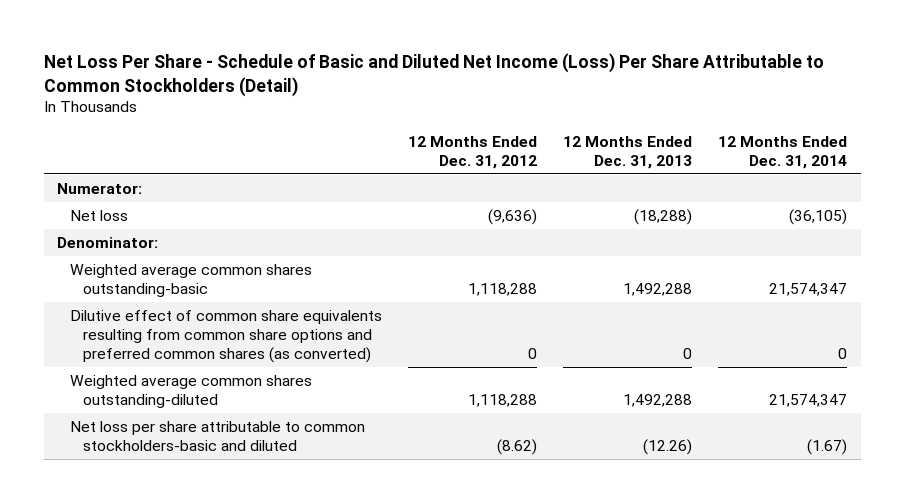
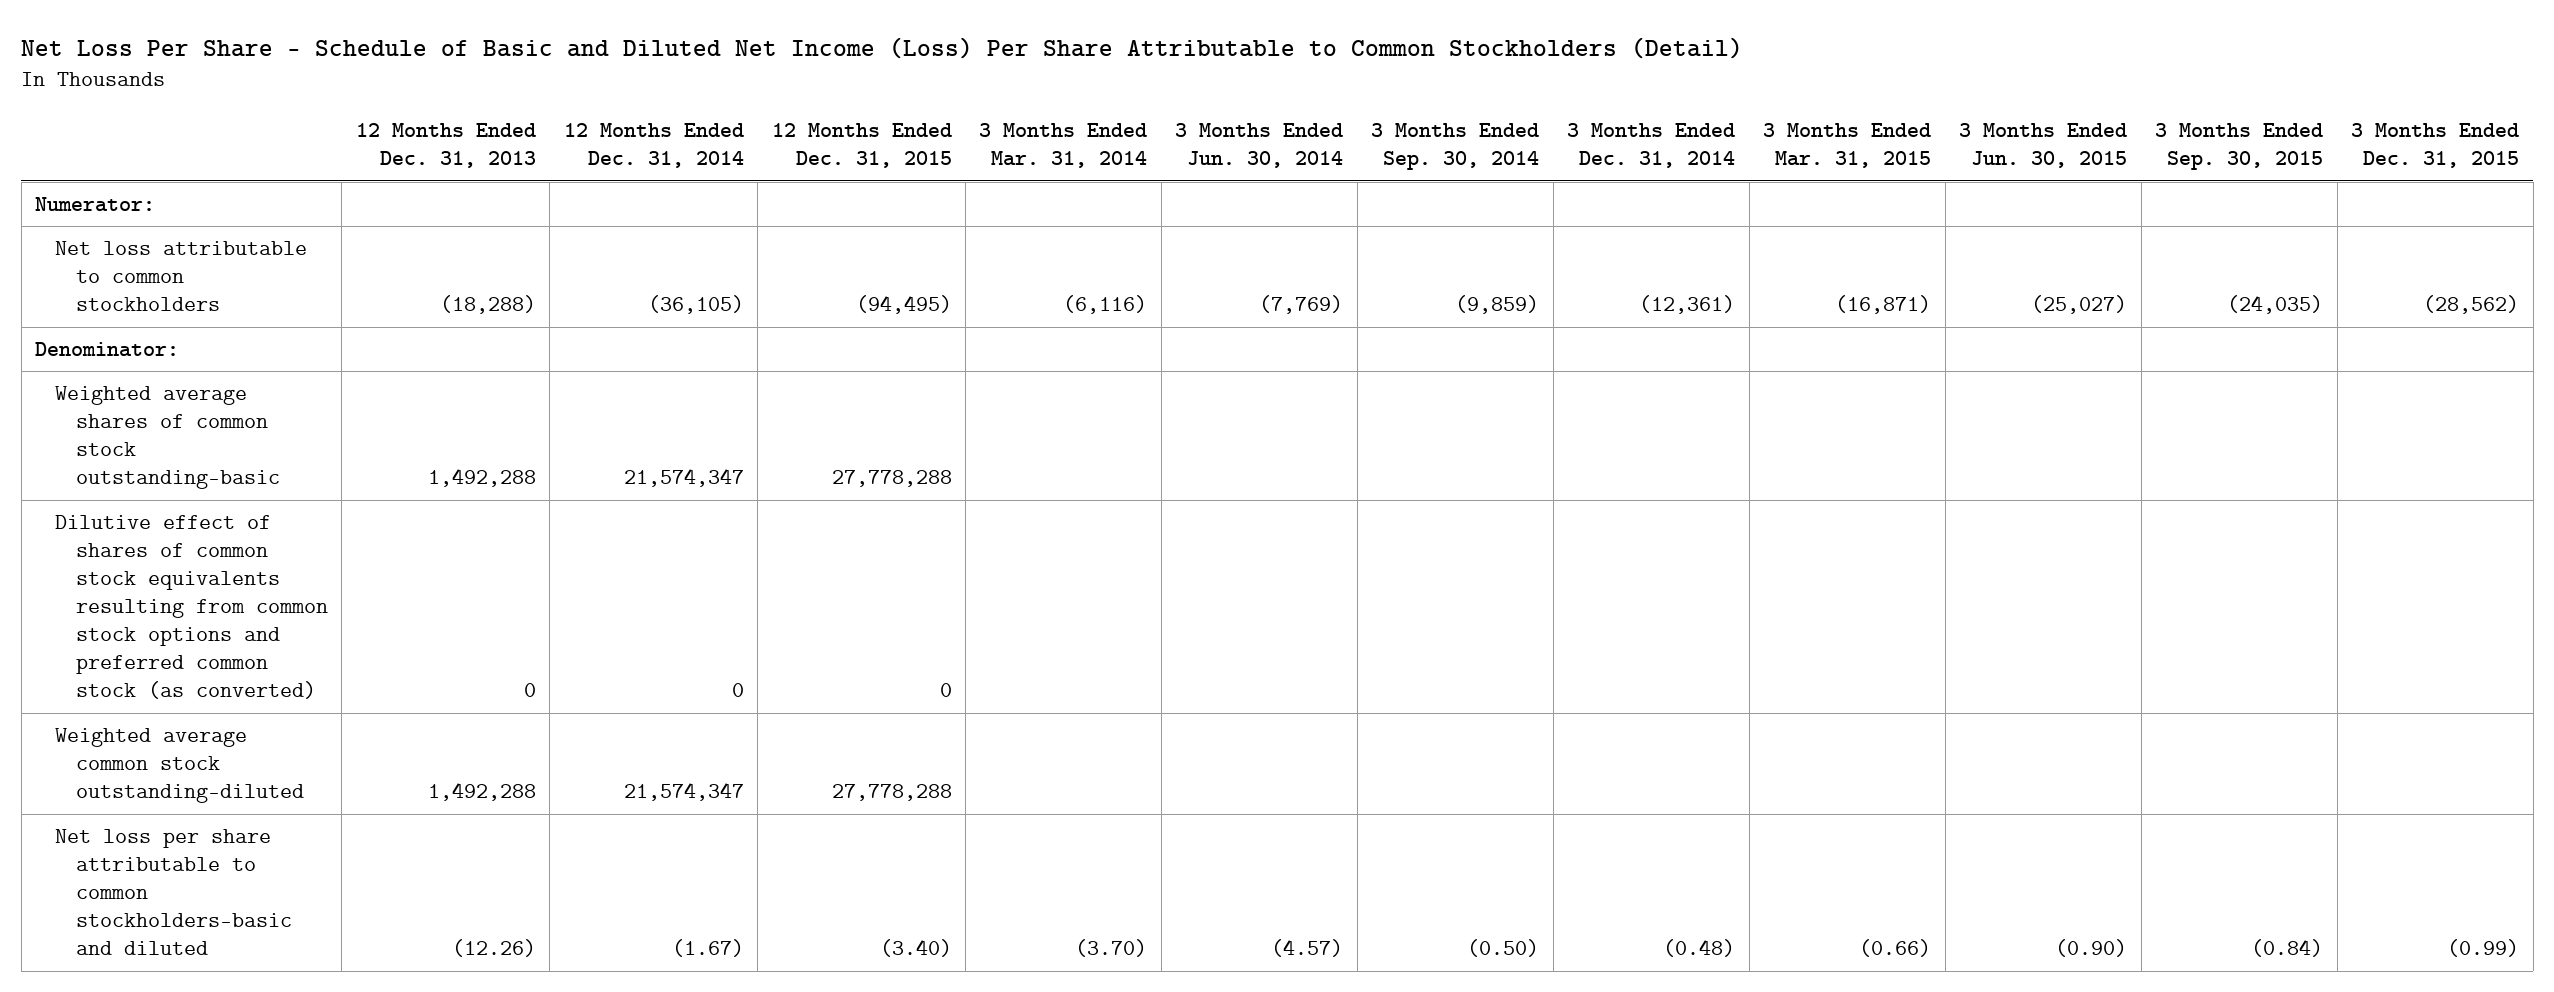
- | 12 Months Ended Dec. 31, 2012 | 12 Months Ended Dec. 31, 2013 | 12 Months Ended Dec. 31, 2014
+ | 12 Months Ended Dec. 31, 2013 | 12 Months Ended Dec. 31, 2014 | 12 Months Ended Dec. 31, 2015 | 3 Months Ended Mar. 31, 2014 | 3 Months Ended Jun. 30, 2014 | 3 Months Ended Sep. 30, 2014 | 3 Months Ended Dec. 31, 2014 | 3 Months Ended Mar. 31, 2015 | 3 Months Ended Jun. 30, 2015 | 3 Months Ended Sep. 30, 2015 | 3 Months Ended Dec. 31, 2015
- Net loss | (9,636) | (18,288) | (36,105)
+ Net loss attributable to common stockholders | (18,288) | (36,105) | (94,495) | (6,116) | (7,769) | (9,859) | (12,361) | (16,871) | (25,027) | (24,035) | (28,562)
- Weighted average common shares outstanding-basic | 1,118,288 | 1,492,288 | 21,574,347
- Dilutive effect of common share equivalents resulting from common share options and preferred common shares (as converted) | 0 | 0 | 0
- Weighted average common shares outstanding-diluted | 1,118,288 | 1,492,288 | 21,574,347
+ Weighted average shares of common stock outstanding-basic | 1,492,288 | 21,574,347 | 27,778,288 | | | | | | | |
+ Dilutive effect of shares of common stock equivalents resulting from common stock options and preferred common stock (as converted) | 0 | 0 | 0 | | | | | | | |
+ Weighted average common stock outstanding-diluted | 1,492,288 | 21,574,347 | 27,778,288 | | | | | | | |

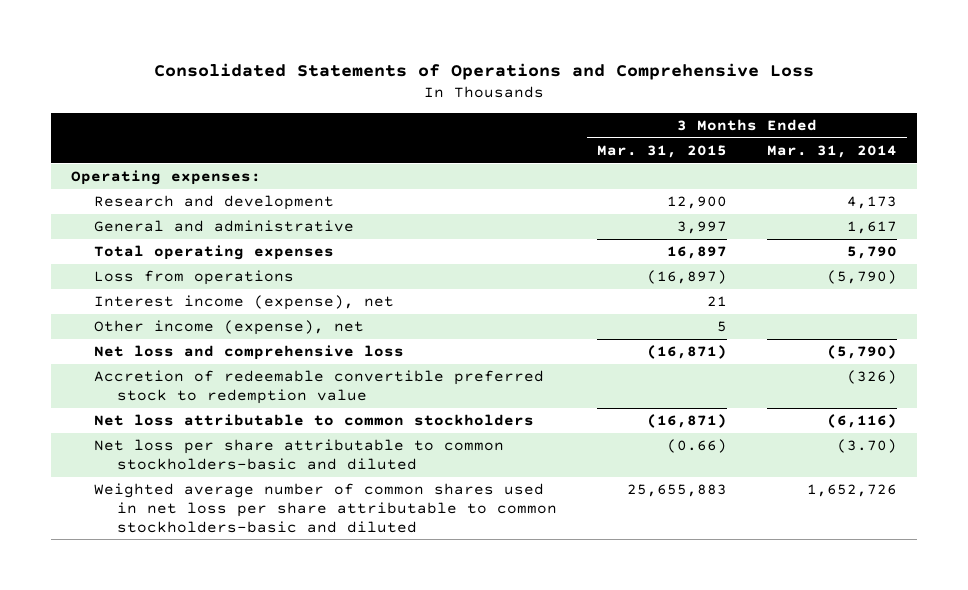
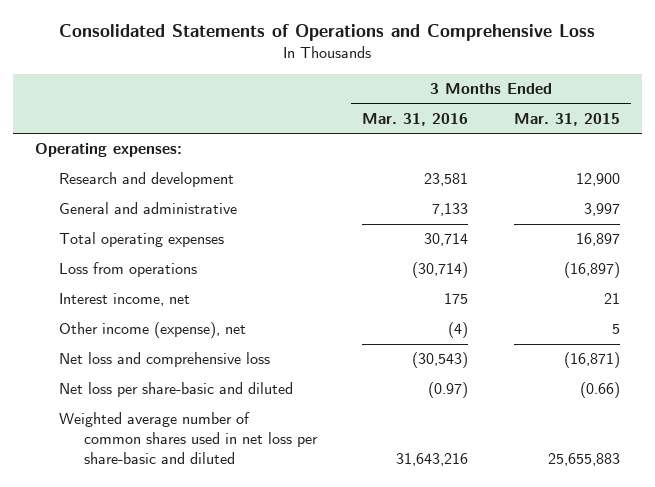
- | 3 Months Ended Mar. 31, 2015 | 3 Months Ended Mar. 31, 2014
+ | 3 Months Ended Mar. 31, 2016 | 3 Months Ended Mar. 31, 2015
- Interest income (expense), net | 21 |
+ Interest income, net | 175 | 21
- Accretion of redeemable convertible preferred stock to redemption value | | (326)
- Net loss attributable to common stockholders | (16,871) | (6,116)
- Net loss per share attributable to common stockholders-basic and diluted | (0.66) | (3.70)
- Weighted average number of common shares used in net loss per share attributable to common stockholders-basic and diluted | 25,655,883 | 1,652,726
+ Net loss per share-basic and diluted | (0.97) | (0.66)
+ Weighted average number of common shares used in net loss per share-basic and diluted | 31,643,216 | 25,655,883

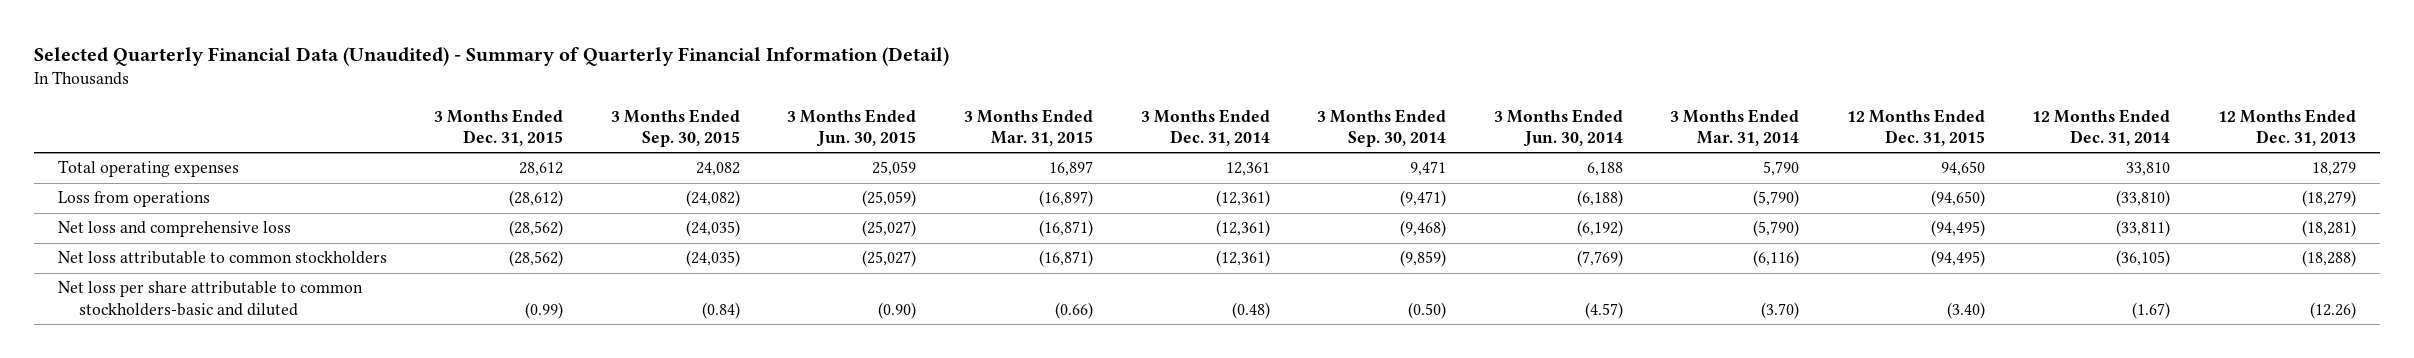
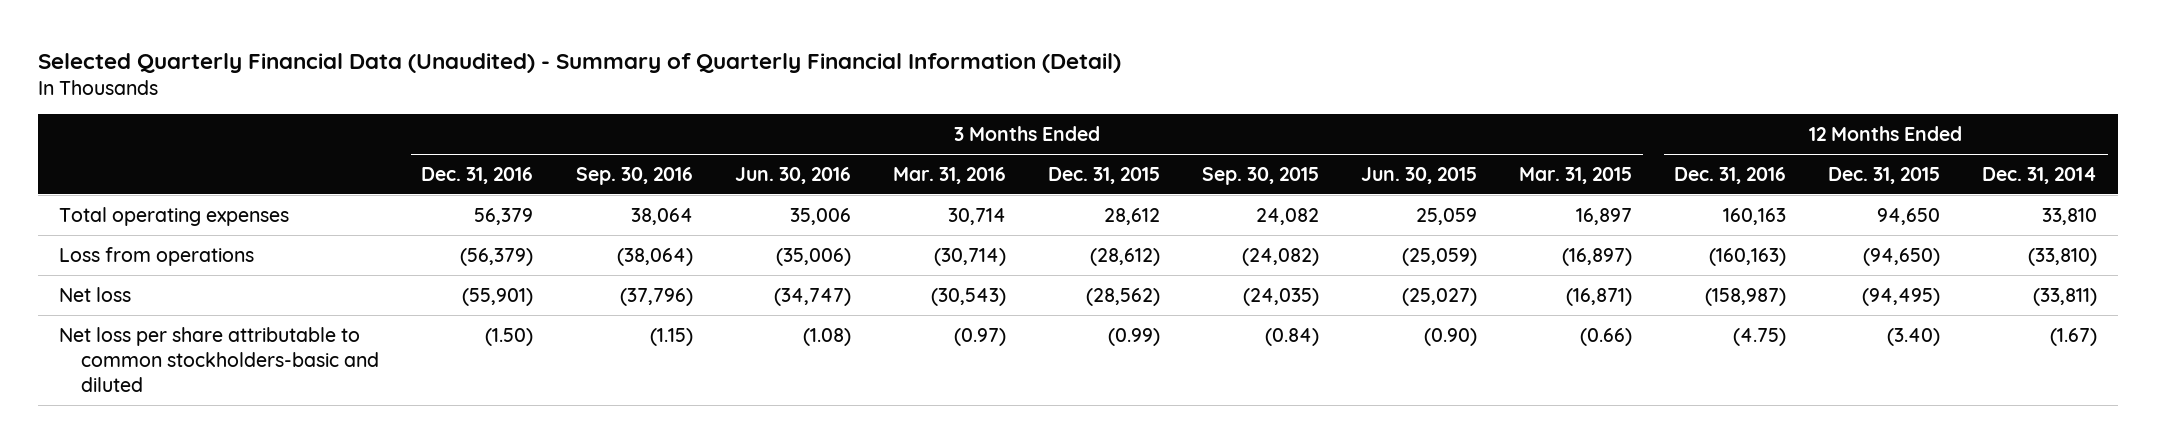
- | 3 Months Ended Dec. 31, 2015 | 3 Months Ended Sep. 30, 2015 | 3 Months Ended Jun. 30, 2015 | 3 Months Ended Mar. 31, 2015 | 3 Months Ended Dec. 31, 2014 | 3 Months Ended Sep. 30, 2014 | 3 Months Ended Jun. 30, 2014 | 3 Months Ended Mar. 31, 2014 | 12 Months Ended Dec. 31, 2015 | 12 Months Ended Dec. 31, 2014 | 12 Months Ended Dec. 31, 2013
+ | 3 Months Ended Dec. 31, 2016 | 3 Months Ended Sep. 30, 2016 | 3 Months Ended Jun. 30, 2016 | 3 Months Ended Mar. 31, 2016 | 3 Months Ended Dec. 31, 2015 | 3 Months Ended Sep. 30, 2015 | 3 Months Ended Jun. 30, 2015 | 3 Months Ended Mar. 31, 2015 | 12 Months Ended Dec. 31, 2016 | 12 Months Ended Dec. 31, 2015 | 12 Months Ended Dec. 31, 2014
- Net loss and comprehensive loss | (28,562) | (24,035) | (25,027) | (16,871) | (12,361) | (9,468) | (6,192) | (5,790) | (94,495) | (33,811) | (18,281)
- Net loss attributable to common stockholders | (28,562) | (24,035) | (25,027) | (16,871) | (12,361) | (9,859) | (7,769) | (6,116) | (94,495) | (36,105) | (18,288)
+ Net loss | (55,901) | (37,796) | (34,747) | (30,543) | (28,562) | (24,035) | (25,027) | (16,871) | (158,987) | (94,495) | (33,811)

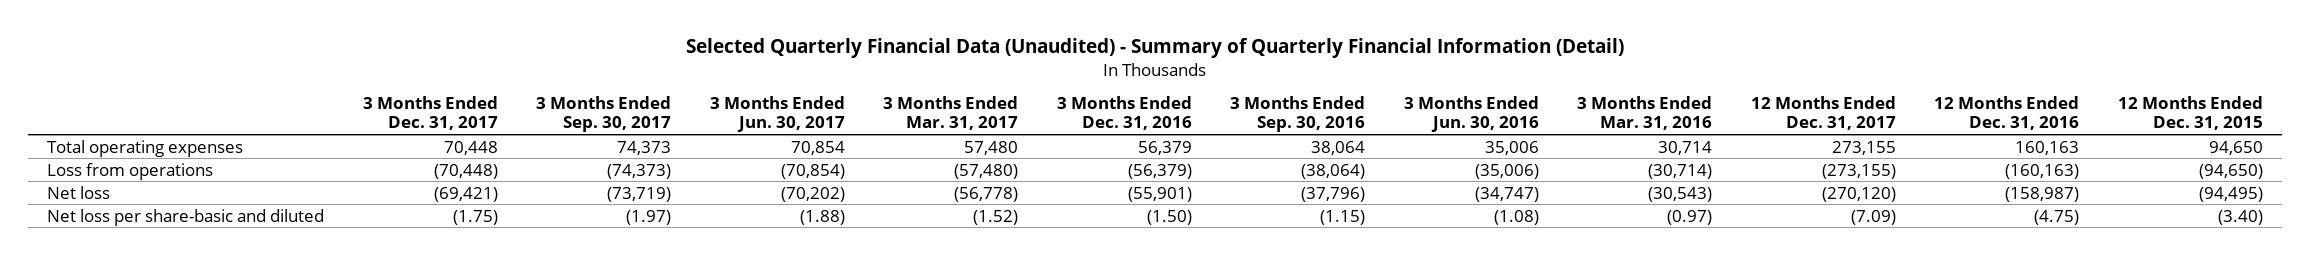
- | 3 Months Ended Dec. 31, 2016 | 3 Months Ended Sep. 30, 2016 | 3 Months Ended Jun. 30, 2016 | 3 Months Ended Mar. 31, 2016 | 3 Months Ended Dec. 31, 2015 | 3 Months Ended Sep. 30, 2015 | 3 Months Ended Jun. 30, 2015 | 3 Months Ended Mar. 31, 2015 | 12 Months Ended Dec. 31, 2016 | 12 Months Ended Dec. 31, 2015 | 12 Months Ended Dec. 31, 2014
+ | 3 Months Ended Dec. 31, 2017 | 3 Months Ended Sep. 30, 2017 | 3 Months Ended Jun. 30, 2017 | 3 Months Ended Mar. 31, 2017 | 3 Months Ended Dec. 31, 2016 | 3 Months Ended Sep. 30, 2016 | 3 Months Ended Jun. 30, 2016 | 3 Months Ended Mar. 31, 2016 | 12 Months Ended Dec. 31, 2017 | 12 Months Ended Dec. 31, 2016 | 12 Months Ended Dec. 31, 2015
- Net loss per share attributable to common stockholders-basic and diluted | (1.50) | (1.15) | (1.08) | (0.97) | (0.99) | (0.84) | (0.90) | (0.66) | (4.75) | (3.40) | (1.67)
+ Net loss per share-basic and diluted | (1.75) | (1.97) | (1.88) | (1.52) | (1.50) | (1.15) | (1.08) | (0.97) | (7.09) | (4.75) | (3.40)

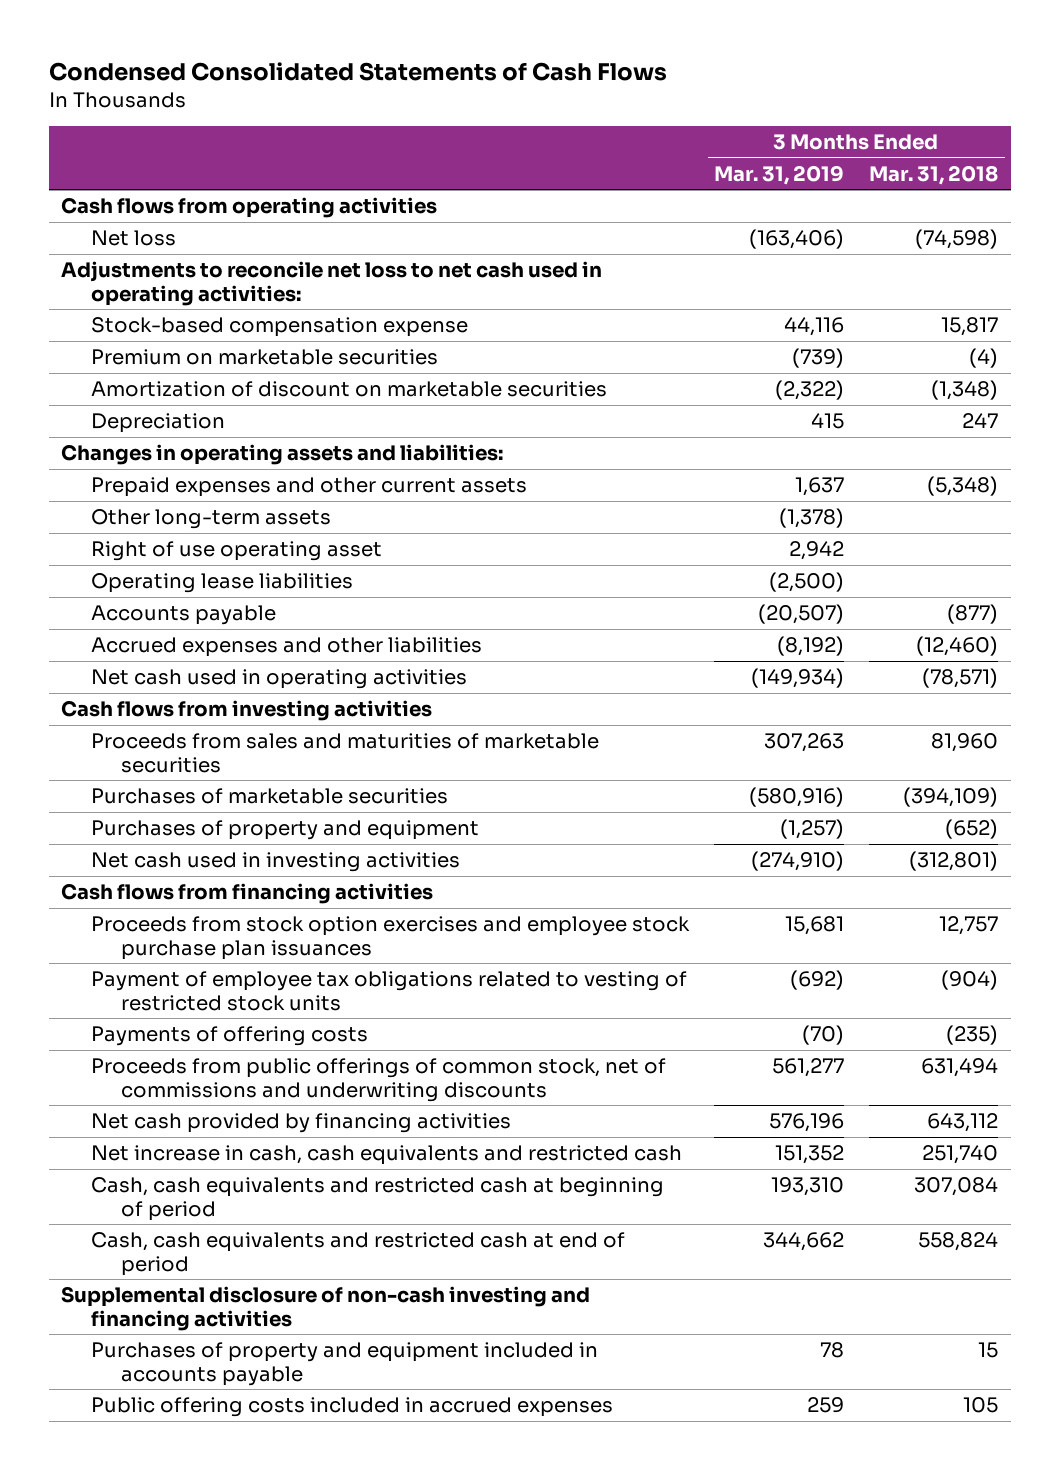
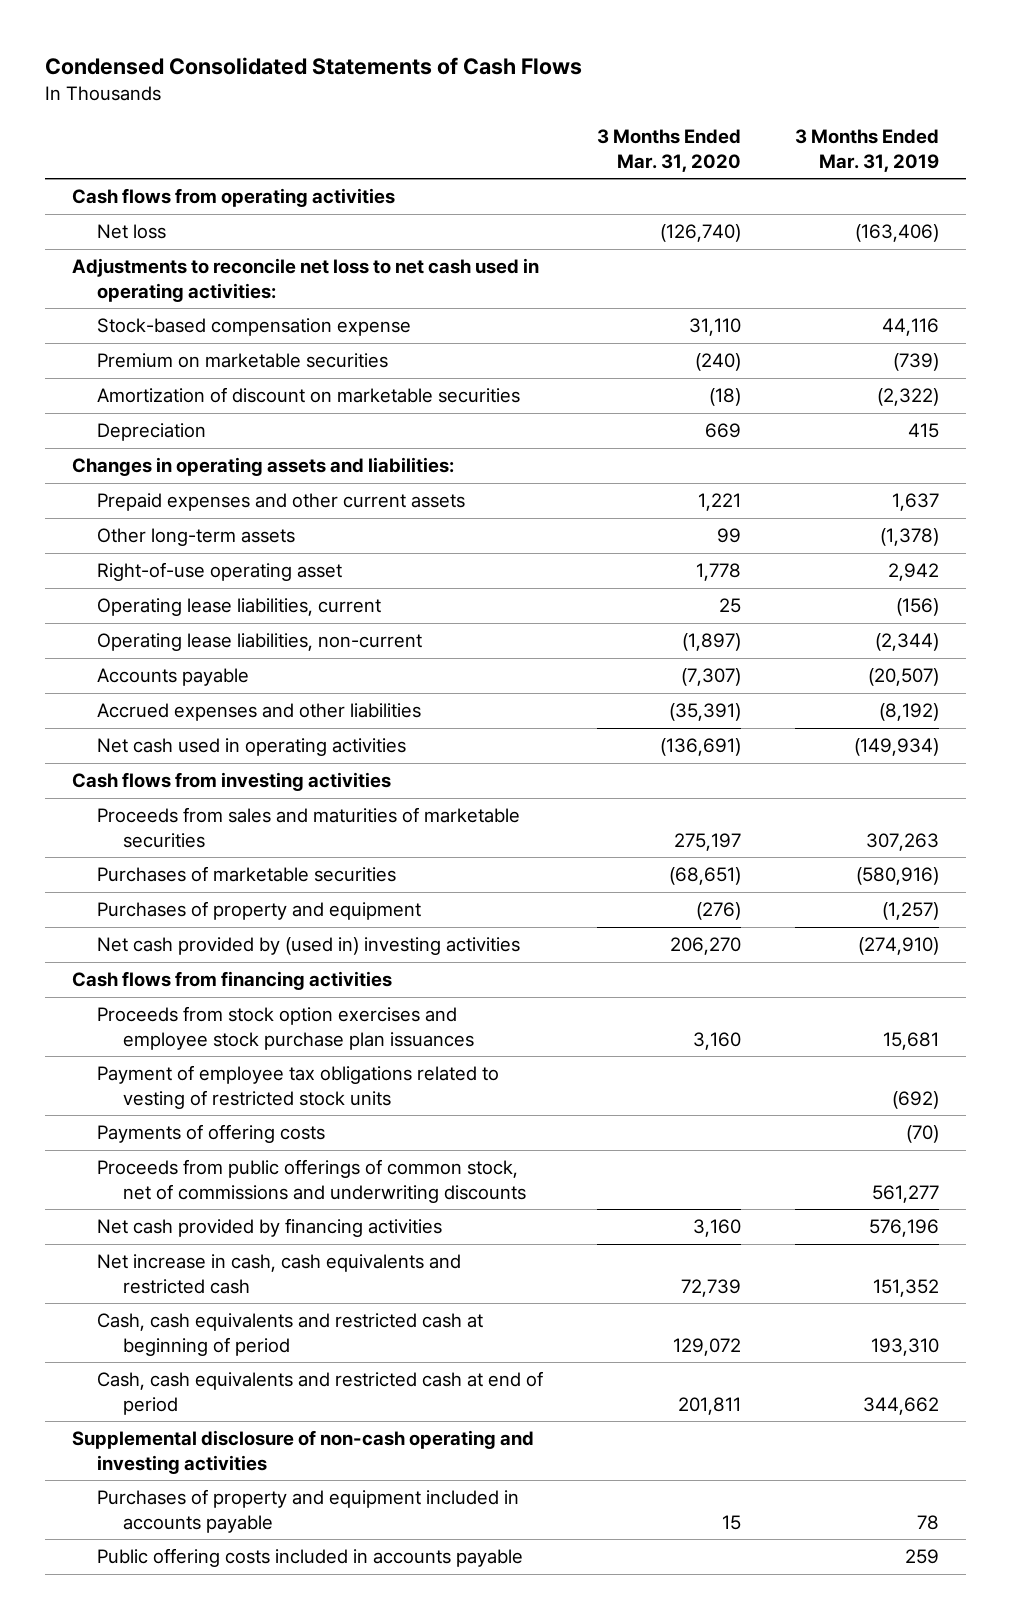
- | 3 Months Ended Mar. 31, 2019 | 3 Months Ended Mar. 31, 2018
+ | 3 Months Ended Mar. 31, 2020 | 3 Months Ended Mar. 31, 2019
- Right of use operating asset | 2,942 |
- Operating lease liabilities | (2,500) |
+ Right-of-use operating asset | 1,778 | 2,942
+ Operating lease liabilities, current | 25 | (156)
+ Operating lease liabilities, non-current | (1,897) | (2,344)
- Net cash used in investing activities | (274,910) | (312,801)
+ Net cash provided by (used in) investing activities | 206,270 | (274,910)
- Supplemental disclosure of non-cash investing and financing activities
+ Supplemental disclosure of non-cash operating and investing activities
- Public offering costs included in accrued expenses | 259 | 105
+ Public offering costs included in accounts payable | | 259

